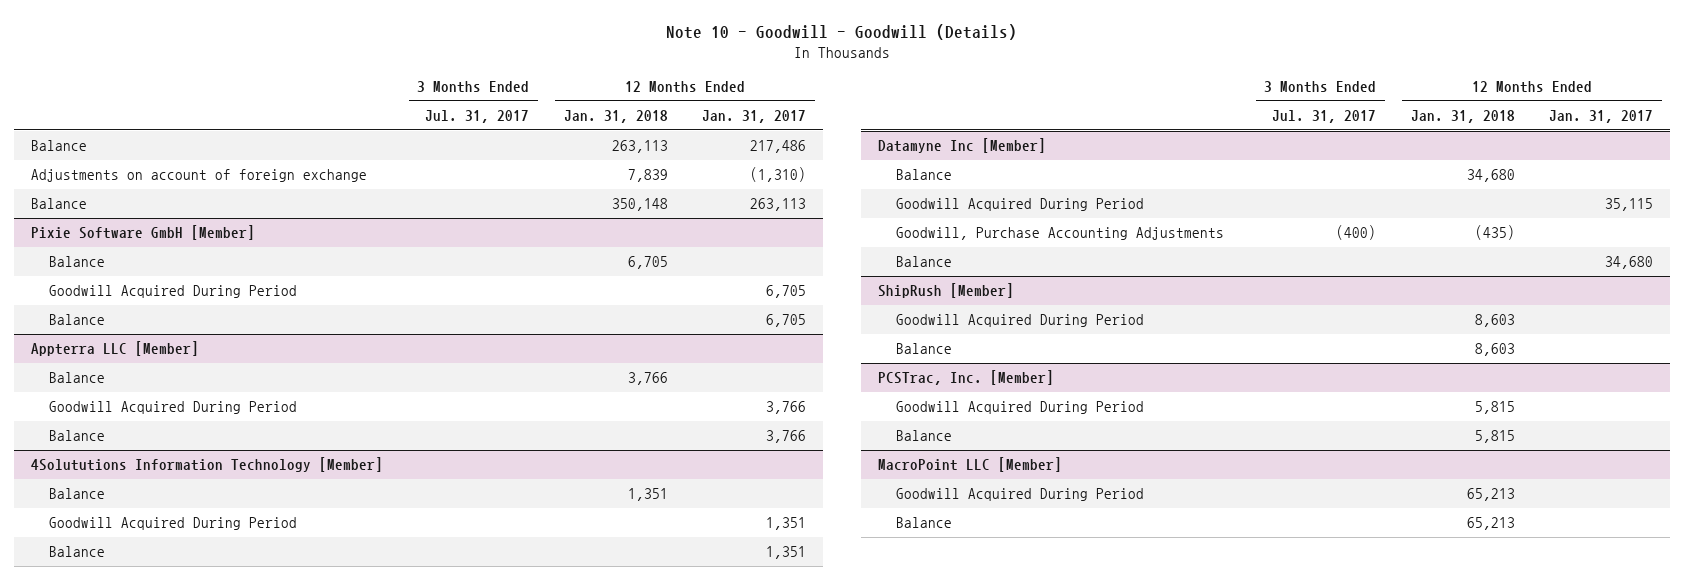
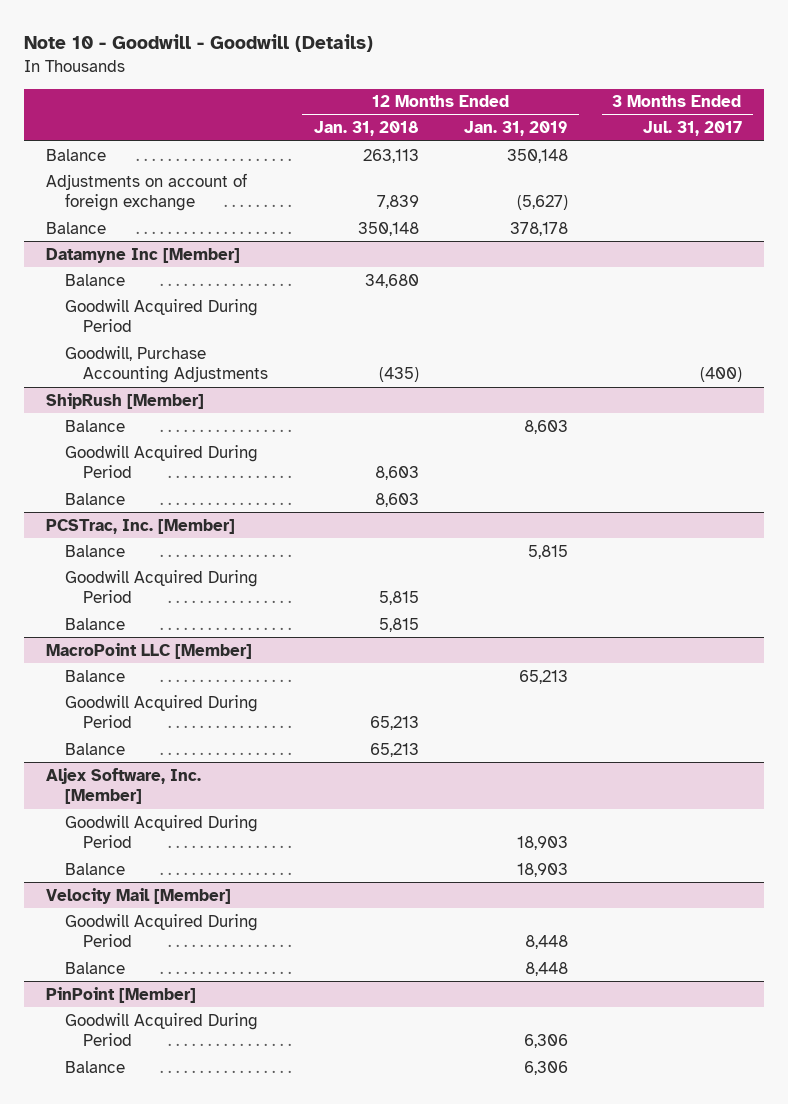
- | 3 Months Ended Jul. 31, 2017 | 12 Months Ended Jan. 31, 2018 | 12 Months Ended Jan. 31, 2017
+ | 12 Months Ended Jan. 31, 2018 | 12 Months Ended Jan. 31, 2019 | 3 Months Ended Jul. 31, 2017
- Pixie Software GmbH [Member]
- Balance | | 6,705 |
- Goodwill Acquired During Period | | | 6,705
- Balance | | | 6,705
- Appterra LLC [Member]
- Balance | | 3,766 |
- Goodwill Acquired During Period | | | 3,766
- Balance | | | 3,766
- 4Solututions Information Technology [Member]
- Balance | | 1,351 |
- Goodwill Acquired During Period | | | 1,351
- Balance | | | 1,351
@ Datamyne Inc [Member]
- Balance | | | 34,680
@ ShipRush [Member]
+ Balance | | 8,603 |
@ PCSTrac, Inc. [Member]
+ Balance | | 5,815 |
@ MacroPoint LLC [Member]
+ Balance | | 65,213 |
+ Aljex Software, Inc. [Member]
+ Goodwill Acquired During Period | | 18,903 |
+ Balance | | 18,903 |
+ Velocity Mail [Member]
+ Goodwill Acquired During Period | | 8,448 |
+ Balance | | 8,448 |
+ PinPoint [Member]
+ Goodwill Acquired During Period | | 6,306 |
+ Balance | | 6,306 |

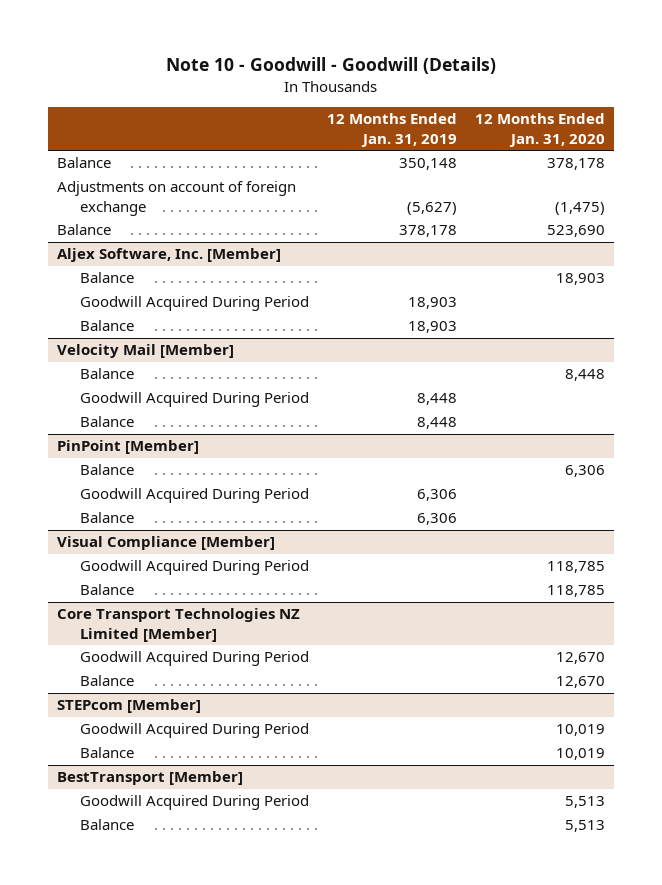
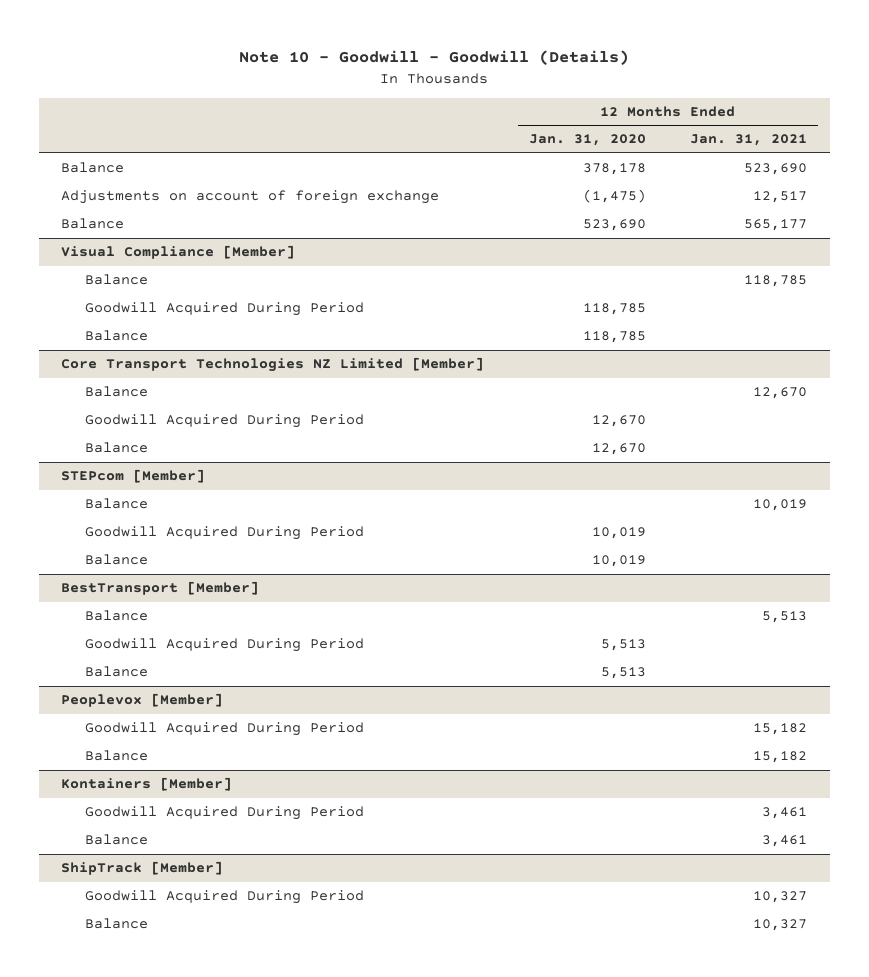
- | 12 Months Ended Jan. 31, 2019 | 12 Months Ended Jan. 31, 2020
+ | 12 Months Ended Jan. 31, 2020 | 12 Months Ended Jan. 31, 2021
- Aljex Software, Inc. [Member]
- Balance | | 18,903
- Goodwill Acquired During Period | 18,903 |
- Balance | 18,903 |
- Velocity Mail [Member]
- Balance | | 8,448
- Goodwill Acquired During Period | 8,448 |
- Balance | 8,448 |
- PinPoint [Member]
- Balance | | 6,306
- Goodwill Acquired During Period | 6,306 |
- Balance | 6,306 |
@ Visual Compliance [Member]
+ Balance | | 118,785
@ Core Transport Technologies NZ Limited [Member]
+ Balance | | 12,670
@ STEPcom [Member]
+ Balance | | 10,019
@ BestTransport [Member]
+ Balance | | 5,513
+ Peoplevox [Member]
+ Goodwill Acquired During Period | | 15,182
+ Balance | | 15,182
+ Kontainers [Member]
+ Goodwill Acquired During Period | | 3,461
+ Balance | | 3,461
+ ShipTrack [Member]
+ Goodwill Acquired During Period | | 10,327
+ Balance | | 10,327

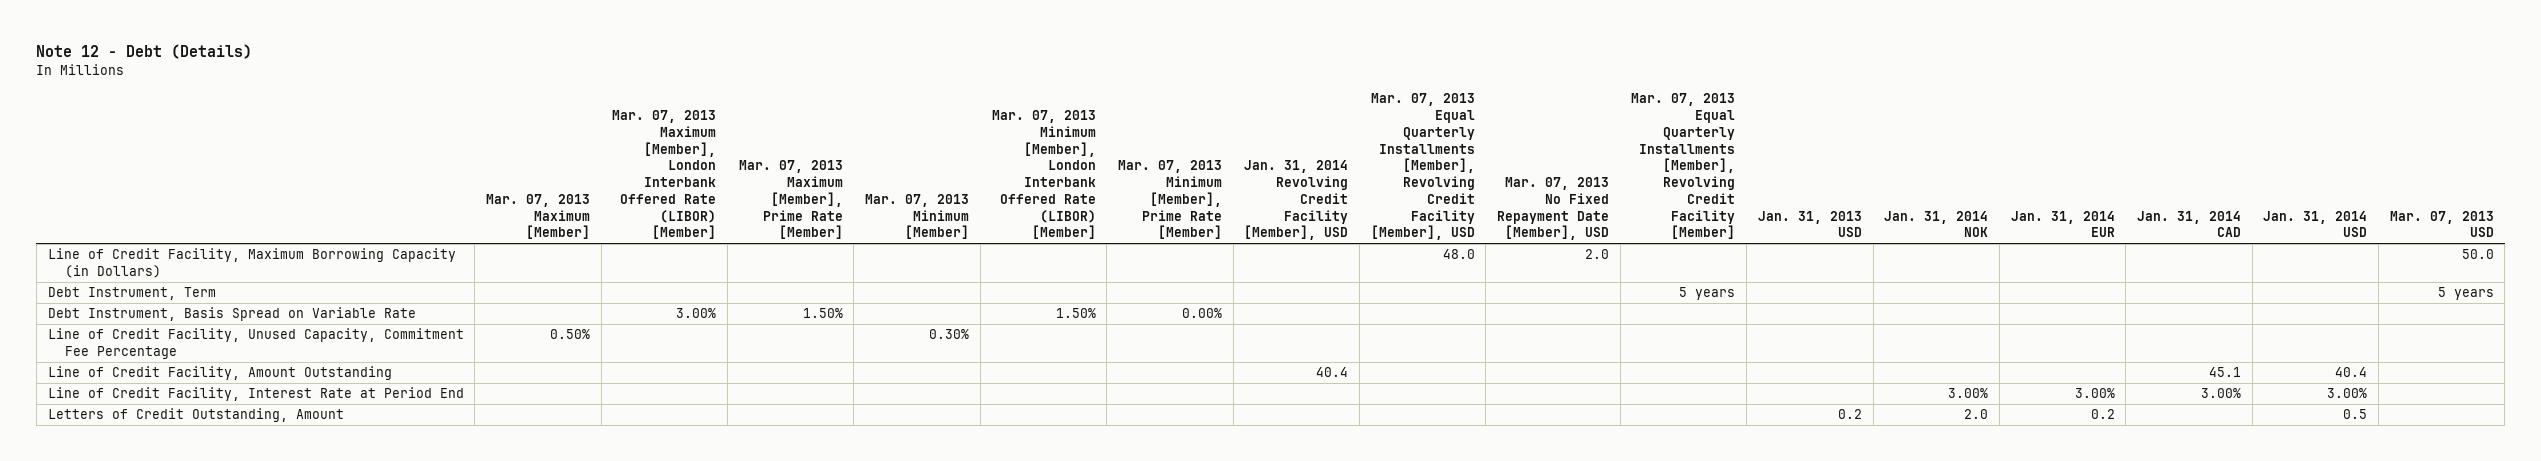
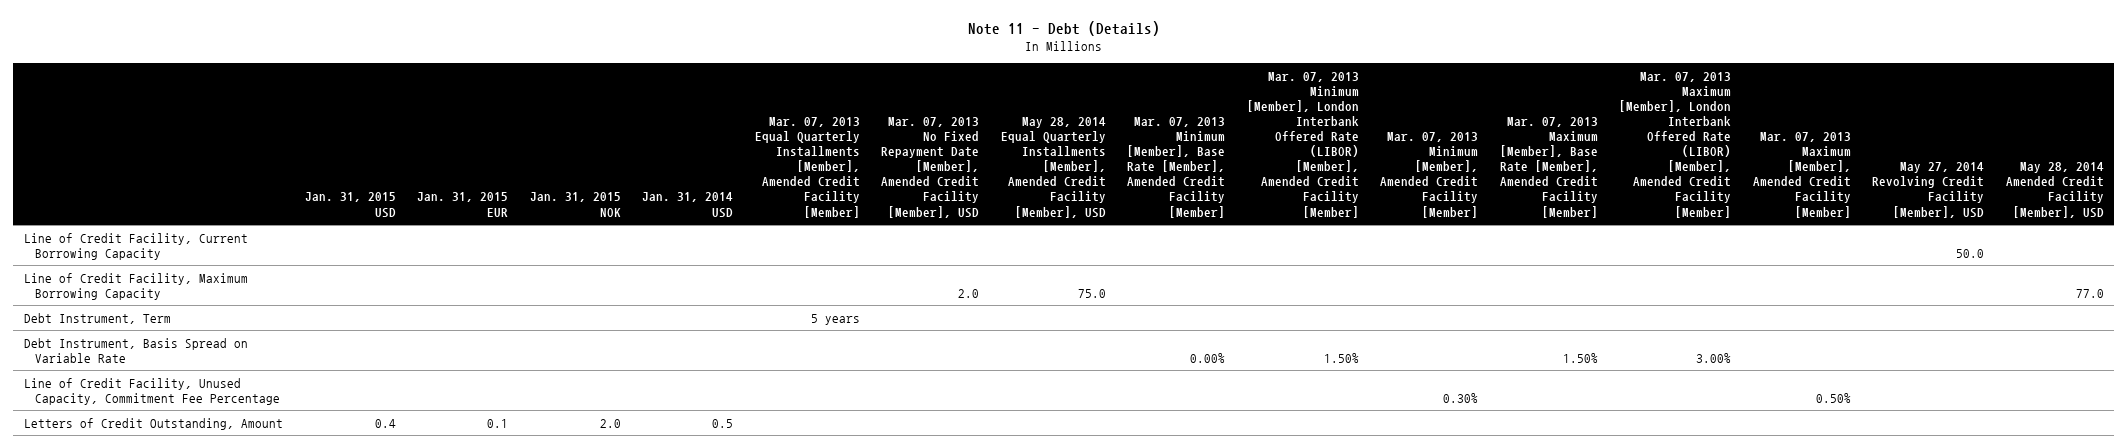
- Note 12 - Debt (Details)
+ Note 11 - Debt (Details)
- | Mar. 07, 2013 Maximum [Member] | Mar. 07, 2013 Maximum [Member], London Interbank Offered Rate (LIBOR) [Member] | Mar. 07, 2013 Maximum [Member], Prime Rate [Member] | Mar. 07, 2013 Minimum [Member] | Mar. 07, 2013 Minimum [Member], London Interbank Offered Rate (LIBOR) [Member] | Mar. 07, 2013 Minimum [Member], Prime Rate [Member] | Jan. 31, 2014 Revolving Credit Facility [Member], USD | Mar. 07, 2013 Equal Quarterly Installments [Member], Revolving Credit Facility [Member], USD | Mar. 07, 2013 No Fixed Repayment Date [Member], USD | Mar. 07, 2013 Equal Quarterly Installments [Member], Revolving Credit Facility [Member] | Jan. 31, 2013 USD | Jan. 31, 2014 NOK | Jan. 31, 2014 EUR | Jan. 31, 2014 CAD | Jan. 31, 2014 USD | Mar. 07, 2013 USD
+ | Jan. 31, 2015 USD | Jan. 31, 2015 EUR | Jan. 31, 2015 NOK | Jan. 31, 2014 USD | Mar. 07, 2013 Equal Quarterly Installments [Member], Amended Credit Facility [Member] | Mar. 07, 2013 No Fixed Repayment Date [Member], Amended Credit Facility [Member], USD | May 28, 2014 Equal Quarterly Installments [Member], Amended Credit Facility [Member], USD | Mar. 07, 2013 Minimum [Member], Base Rate [Member], Amended Credit Facility [Member] | Mar. 07, 2013 Minimum [Member], London Interbank Offered Rate (LIBOR) [Member], Amended Credit Facility [Member] | Mar. 07, 2013 Minimum [Member], Amended Credit Facility [Member] | Mar. 07, 2013 Maximum [Member], Base Rate [Member], Amended Credit Facility [Member] | Mar. 07, 2013 Maximum [Member], London Interbank Offered Rate (LIBOR) [Member], Amended Credit Facility [Member] | Mar. 07, 2013 Maximum [Member], Amended Credit Facility [Member] | May 27, 2014 Revolving Credit Facility [Member], USD | May 28, 2014 Amended Credit Facility [Member], USD
- Line of Credit Facility, Maximum Borrowing Capacity (in Dollars) | | | | | | | | 48.0 | 2.0 | | | | | | | 50.0
+ Line of Credit Facility, Current Borrowing Capacity | | | | | | | | | | | | | | 50.0 |
+ Line of Credit Facility, Maximum Borrowing Capacity | | | | | | 2.0 | 75.0 | | | | | | | | 77.0
- Line of Credit Facility, Amount Outstanding | | | | | | | 40.4 | | | | | | | 45.1 | 40.4 |
- Line of Credit Facility, Interest Rate at Period End | | | | | | | | | | | | 3.00% | 3.00% | 3.00% | 3.00% |

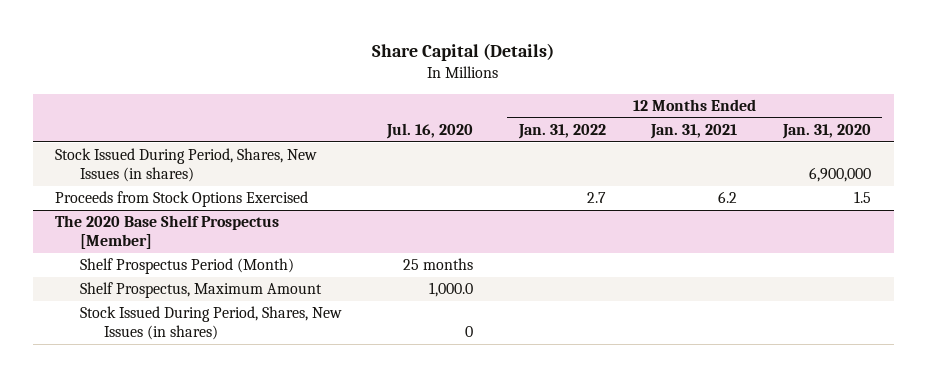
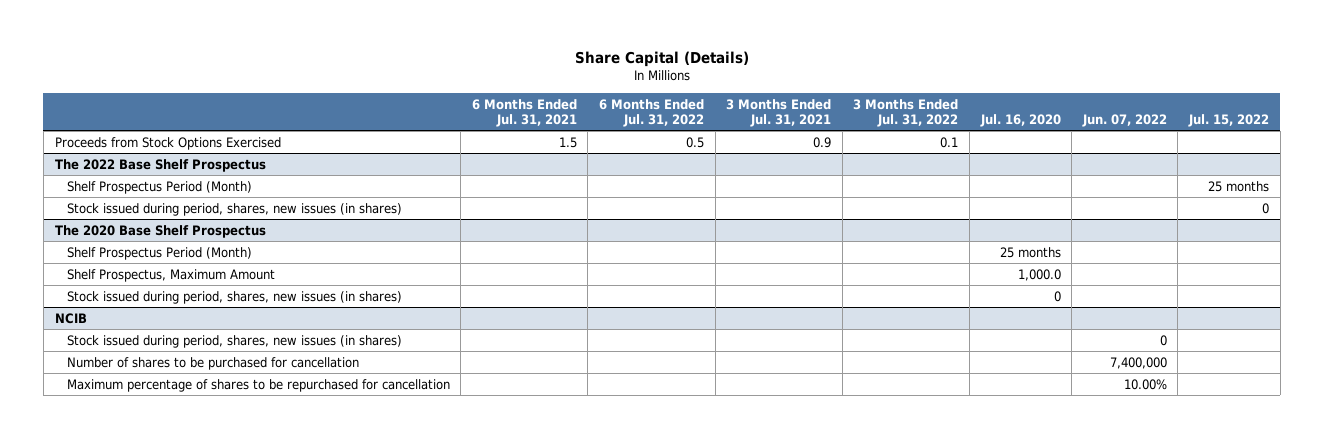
- | Jul. 16, 2020 | 12 Months Ended Jan. 31, 2022 | 12 Months Ended Jan. 31, 2021 | 12 Months Ended Jan. 31, 2020
+ | 6 Months Ended Jul. 31, 2021 | 6 Months Ended Jul. 31, 2022 | 3 Months Ended Jul. 31, 2021 | 3 Months Ended Jul. 31, 2022 | Jul. 16, 2020 | Jun. 07, 2022 | Jul. 15, 2022
- Stock Issued During Period, Shares, New Issues (in shares) | | | | 6,900,000
- The 2020 Base Shelf Prospectus [Member]
+ The 2022 Base Shelf Prospectus
+ Shelf Prospectus Period (Month) | | | | | | | 25 months
+ Stock issued during period, shares, new issues (in shares) | | | | | | | 0
+ The 2020 Base Shelf Prospectus
- Stock Issued During Period, Shares, New Issues (in shares) | 0 | | |
+ Stock issued during period, shares, new issues (in shares) | | | | | 0 | |
+ NCIB
+ Stock issued during period, shares, new issues (in shares) | | | | | | 0 |
+ Number of shares to be purchased for cancellation | | | | | | 7,400,000 |
+ Maximum percentage of shares to be repurchased for cancellation | | | | | | 10.00% |

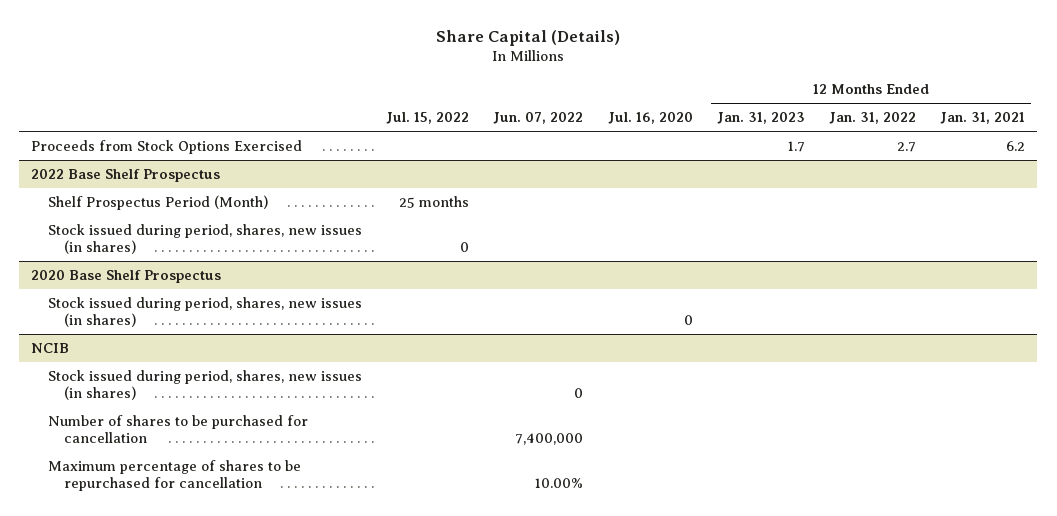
- | 6 Months Ended Jul. 31, 2021 | 6 Months Ended Jul. 31, 2022 | 3 Months Ended Jul. 31, 2021 | 3 Months Ended Jul. 31, 2022 | Jul. 16, 2020 | Jun. 07, 2022 | Jul. 15, 2022
+ | Jul. 15, 2022 | Jun. 07, 2022 | Jul. 16, 2020 | 12 Months Ended Jan. 31, 2023 | 12 Months Ended Jan. 31, 2022 | 12 Months Ended Jan. 31, 2021
- The 2022 Base Shelf Prospectus
+ 2022 Base Shelf Prospectus
- The 2020 Base Shelf Prospectus
- Shelf Prospectus Period (Month) | | | | | 25 months | |
- Shelf Prospectus, Maximum Amount | | | | | 1,000.0 | |
+ 2020 Base Shelf Prospectus

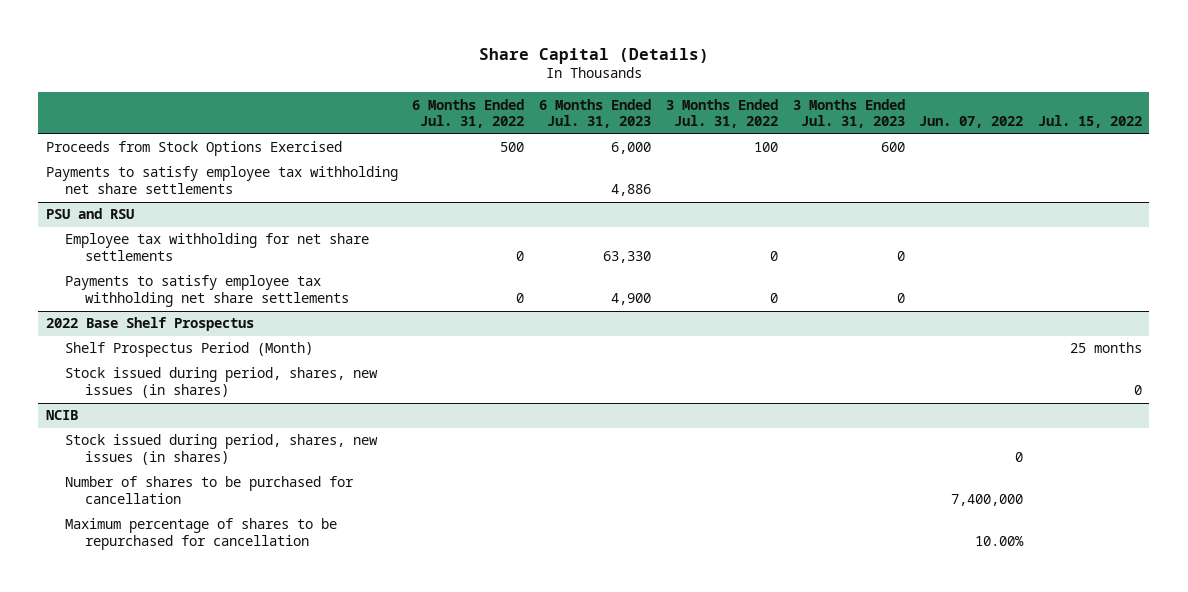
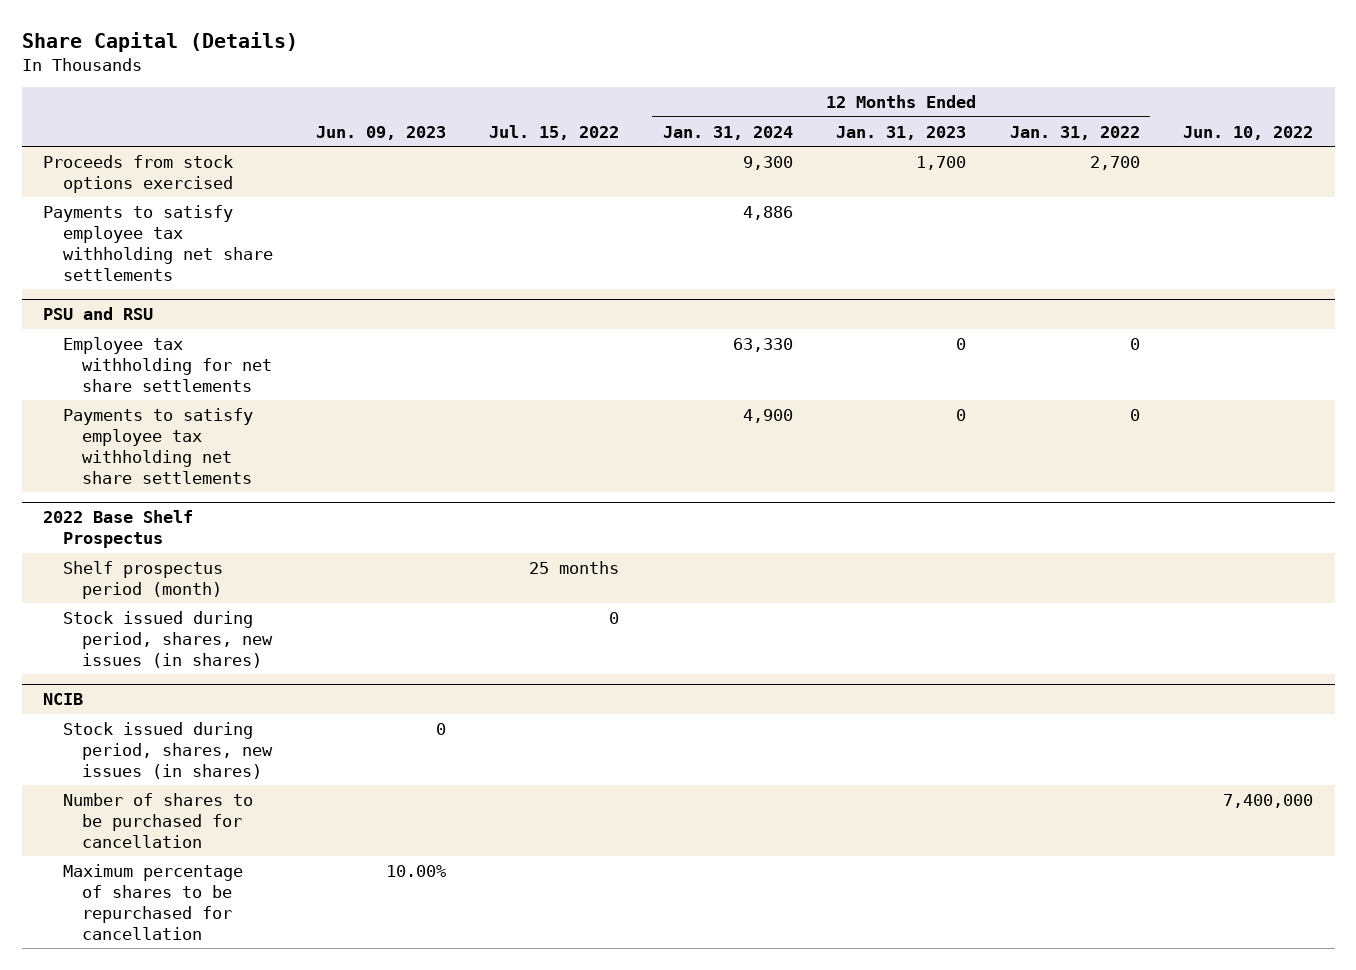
- | 6 Months Ended Jul. 31, 2022 | 6 Months Ended Jul. 31, 2023 | 3 Months Ended Jul. 31, 2022 | 3 Months Ended Jul. 31, 2023 | Jun. 07, 2022 | Jul. 15, 2022
+ | Jun. 09, 2023 | Jul. 15, 2022 | 12 Months Ended Jan. 31, 2024 | 12 Months Ended Jan. 31, 2023 | 12 Months Ended Jan. 31, 2022 | Jun. 10, 2022
- Proceeds from Stock Options Exercised | 500 | 6,000 | 100 | 600 | |
+ Proceeds from stock options exercised | | | 9,300 | 1,700 | 2,700 |
@ 2022 Base Shelf Prospectus
- Shelf Prospectus Period (Month) | | | | | | 25 months
+ Shelf prospectus period (month) | | 25 months | | | |

